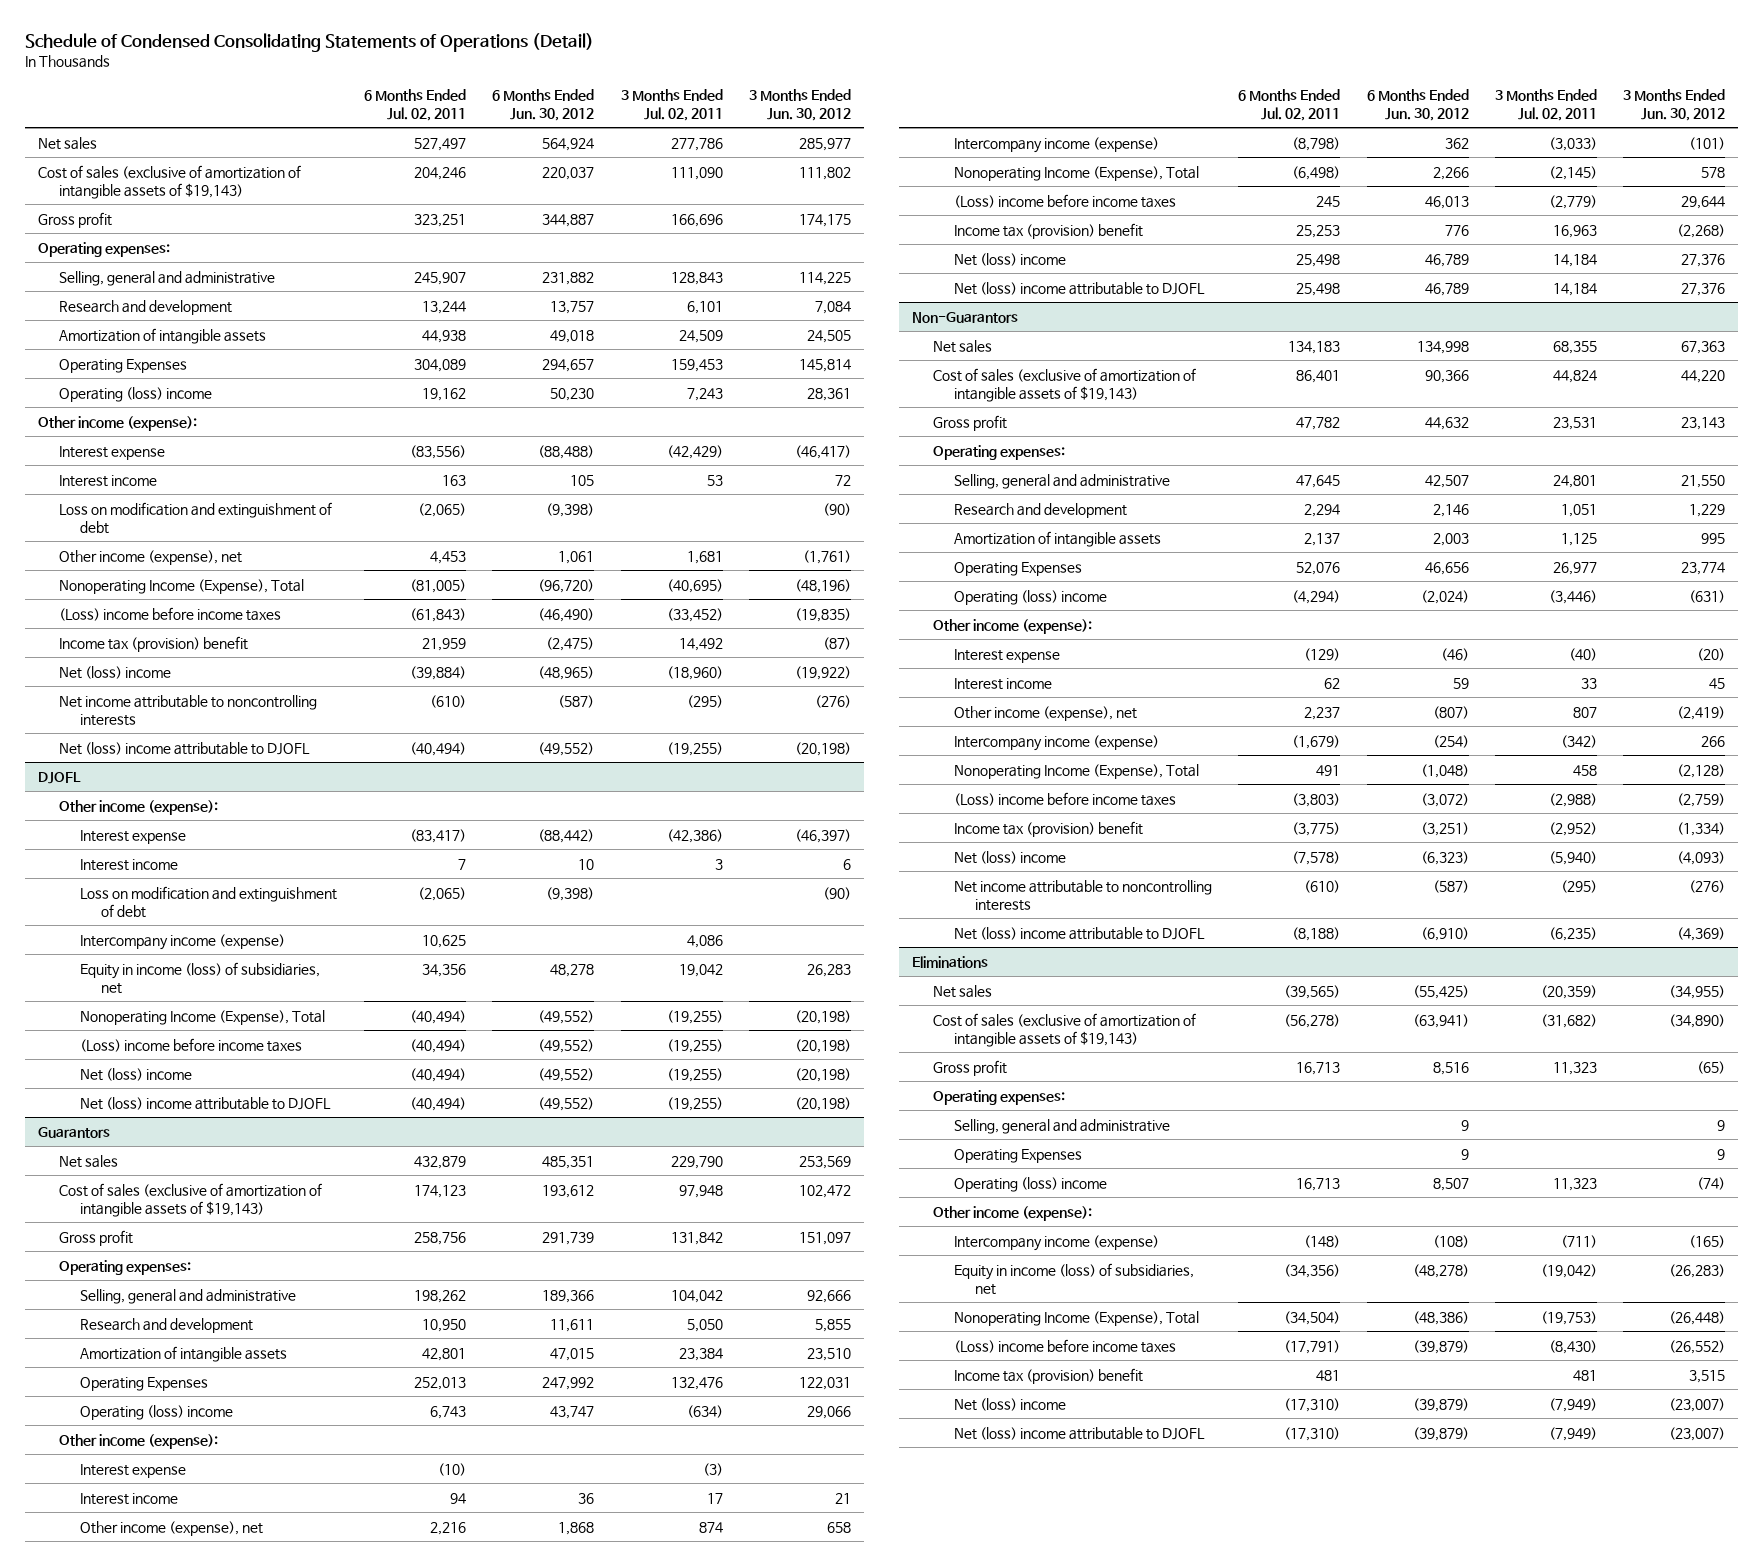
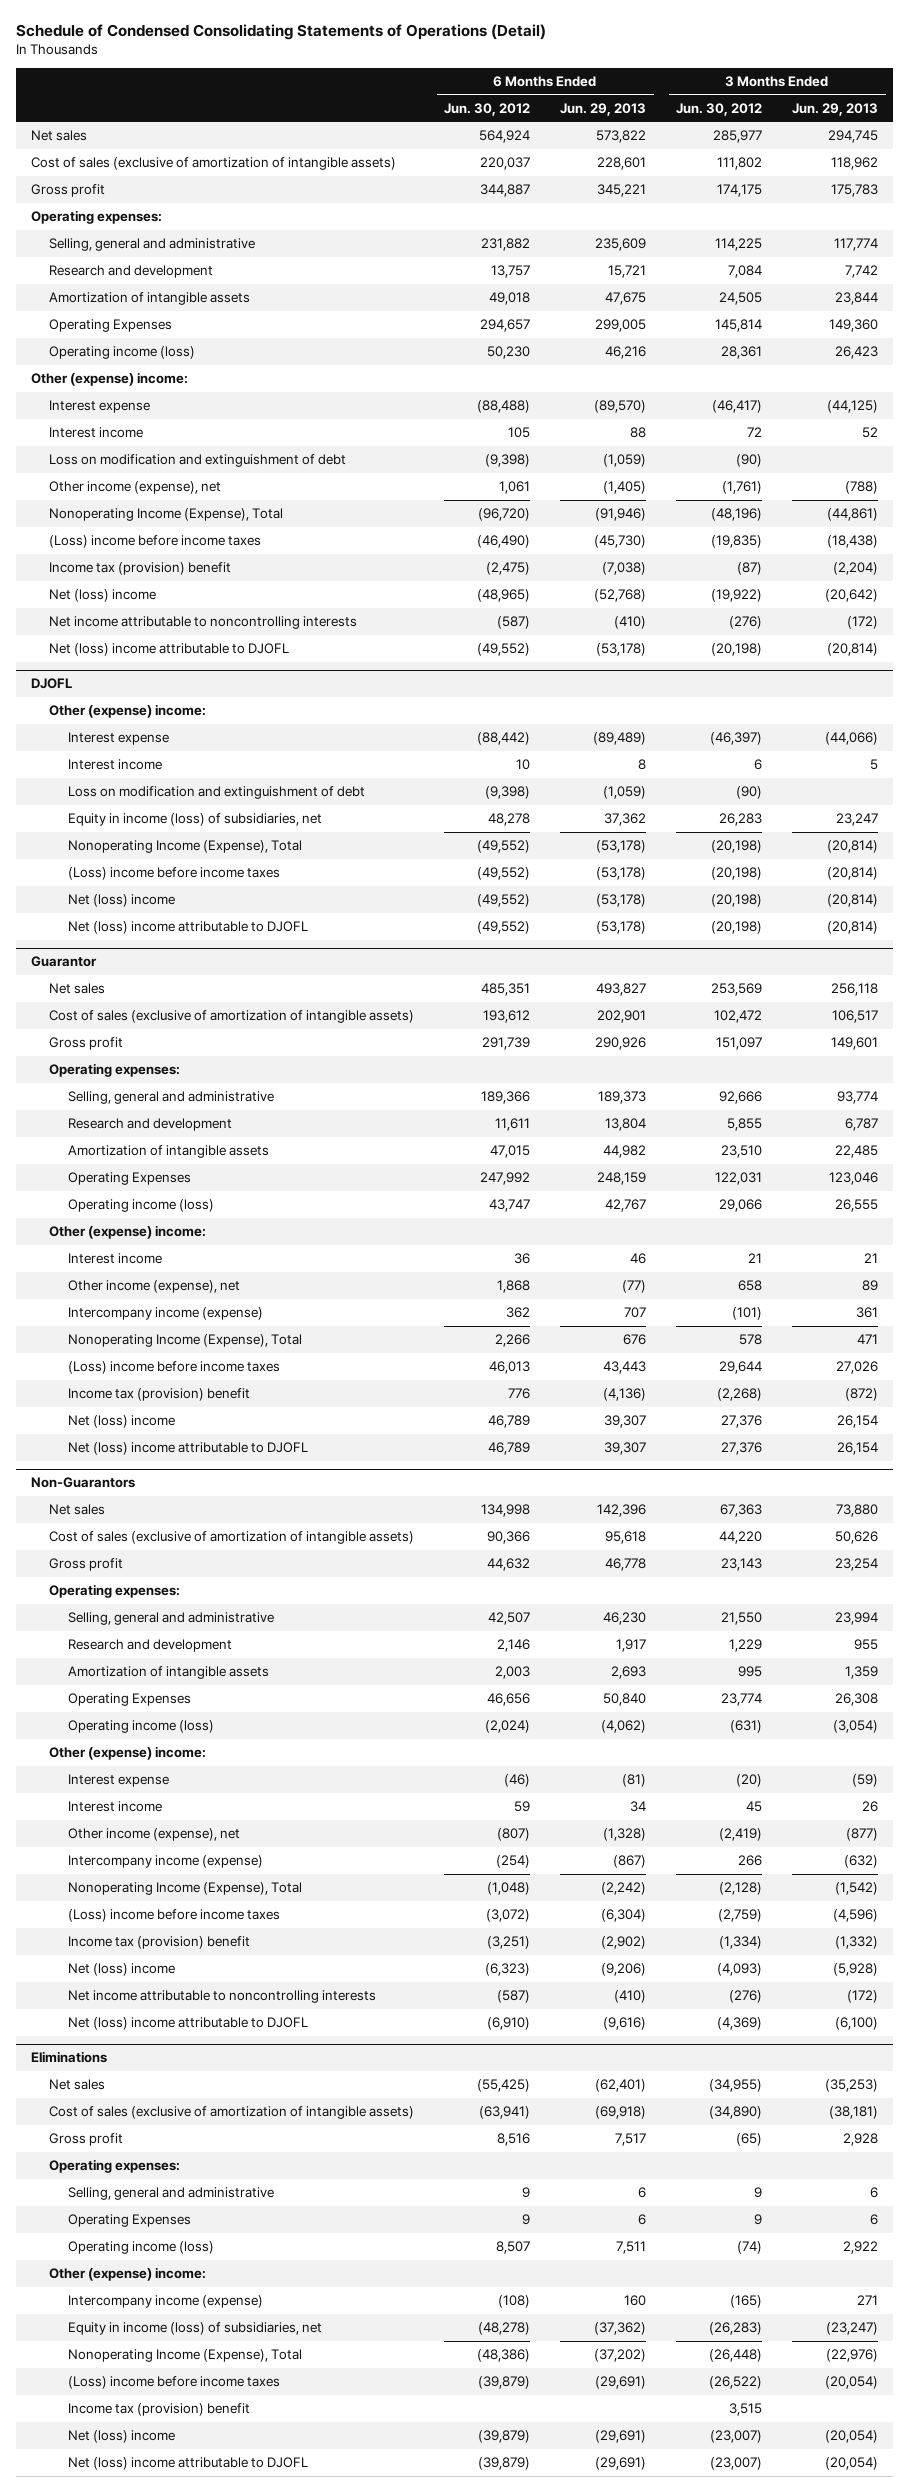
- | 6 Months Ended Jul. 02, 2011 | 6 Months Ended Jun. 30, 2012 | 3 Months Ended Jul. 02, 2011 | 3 Months Ended Jun. 30, 2012
+ | 6 Months Ended Jun. 30, 2012 | 6 Months Ended Jun. 29, 2013 | 3 Months Ended Jun. 30, 2012 | 3 Months Ended Jun. 29, 2013
- Cost of sales (exclusive of amortization of intangible assets of $19,143) | 204,246 | 220,037 | 111,090 | 111,802
+ Cost of sales (exclusive of amortization of intangible assets) | 220,037 | 228,601 | 111,802 | 118,962
- Operating (loss) income | 19,162 | 50,230 | 7,243 | 28,361
- Other income (expense):
+ Operating income (loss) | 50,230 | 46,216 | 28,361 | 26,423
+ Other (expense) income:
@ DJOFL
- Other income (expense):
+ Other (expense) income:
- Intercompany income (expense) | 10,625 | | 4,086 |
- Guarantors
+ Guarantor
- Cost of sales (exclusive of amortization of intangible assets of $19,143) | 174,123 | 193,612 | 97,948 | 102,472
+ Cost of sales (exclusive of amortization of intangible assets) | 193,612 | 202,901 | 102,472 | 106,517
- Operating (loss) income | 6,743 | 43,747 | (634) | 29,066
- Other income (expense):
- Interest expense | (10) | | (3) |
+ Operating income (loss) | 43,747 | 42,767 | 29,066 | 26,555
+ Other (expense) income:
@ Non-Guarantors
- Cost of sales (exclusive of amortization of intangible assets of $19,143) | 86,401 | 90,366 | 44,824 | 44,220
+ Cost of sales (exclusive of amortization of intangible assets) | 90,366 | 95,618 | 44,220 | 50,626
- Operating (loss) income | (4,294) | (2,024) | (3,446) | (631)
- Other income (expense):
+ Operating income (loss) | (2,024) | (4,062) | (631) | (3,054)
+ Other (expense) income:
@ Eliminations
- Cost of sales (exclusive of amortization of intangible assets of $19,143) | (56,278) | (63,941) | (31,682) | (34,890)
+ Cost of sales (exclusive of amortization of intangible assets) | (63,941) | (69,918) | (34,890) | (38,181)
- Operating (loss) income | 16,713 | 8,507 | 11,323 | (74)
- Other income (expense):
+ Operating income (loss) | 8,507 | 7,511 | (74) | 2,922
+ Other (expense) income:
- (Loss) income before income taxes | (17,791) | (39,879) | (8,430) | (26,552)
+ (Loss) income before income taxes | (39,879) | (29,691) | (26,522) | (20,054)

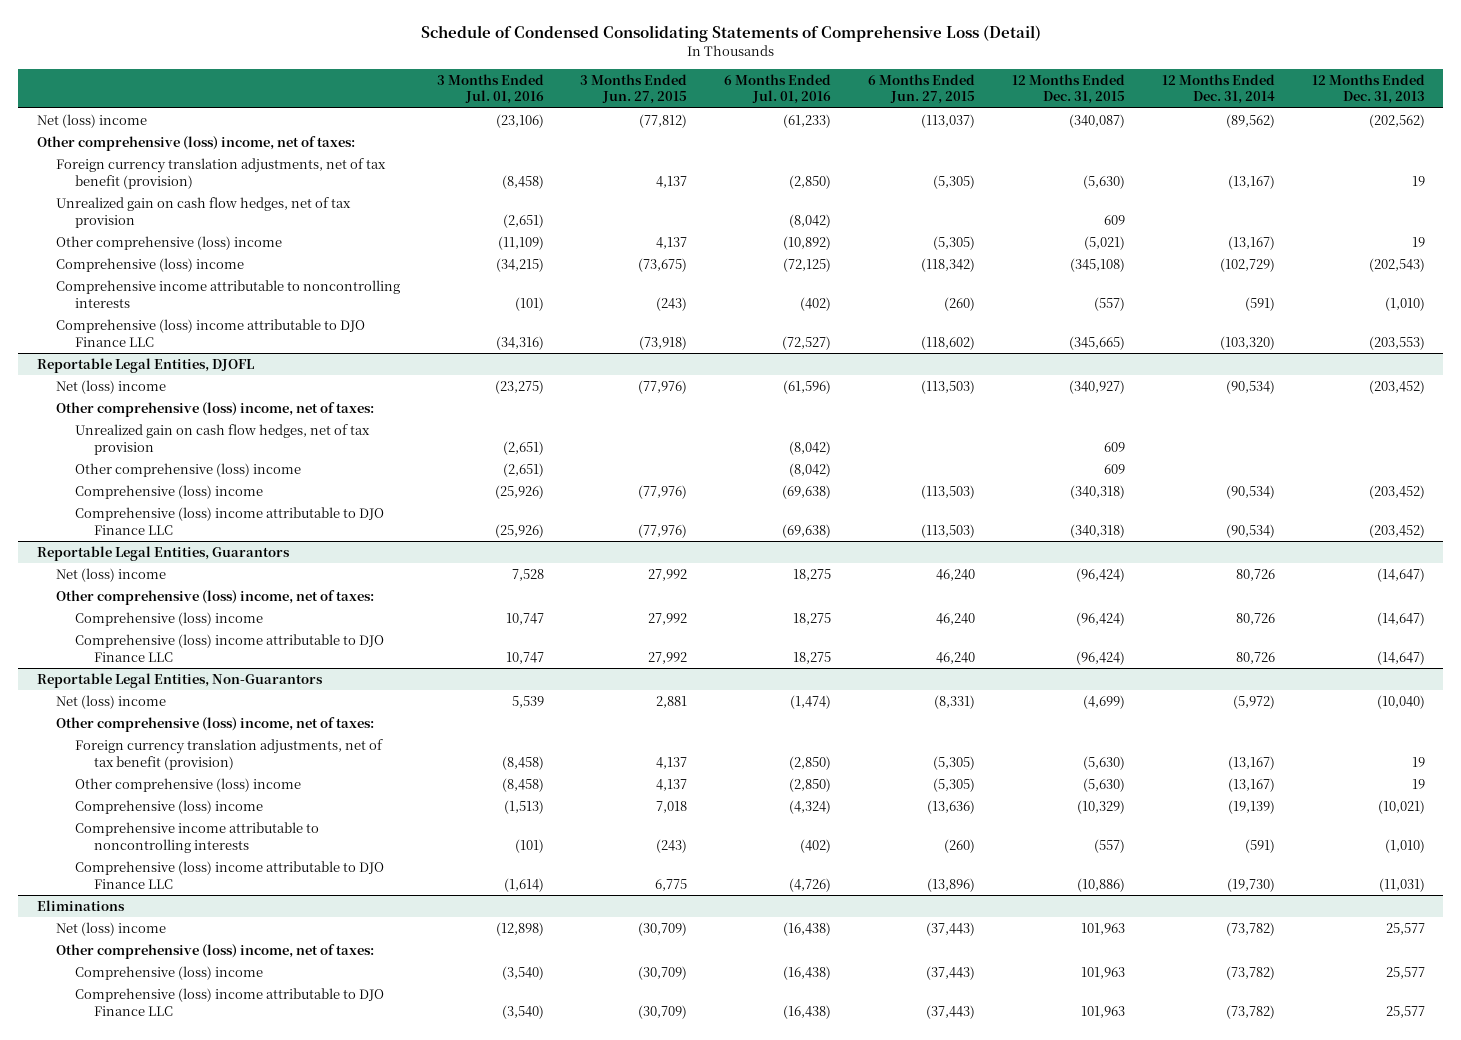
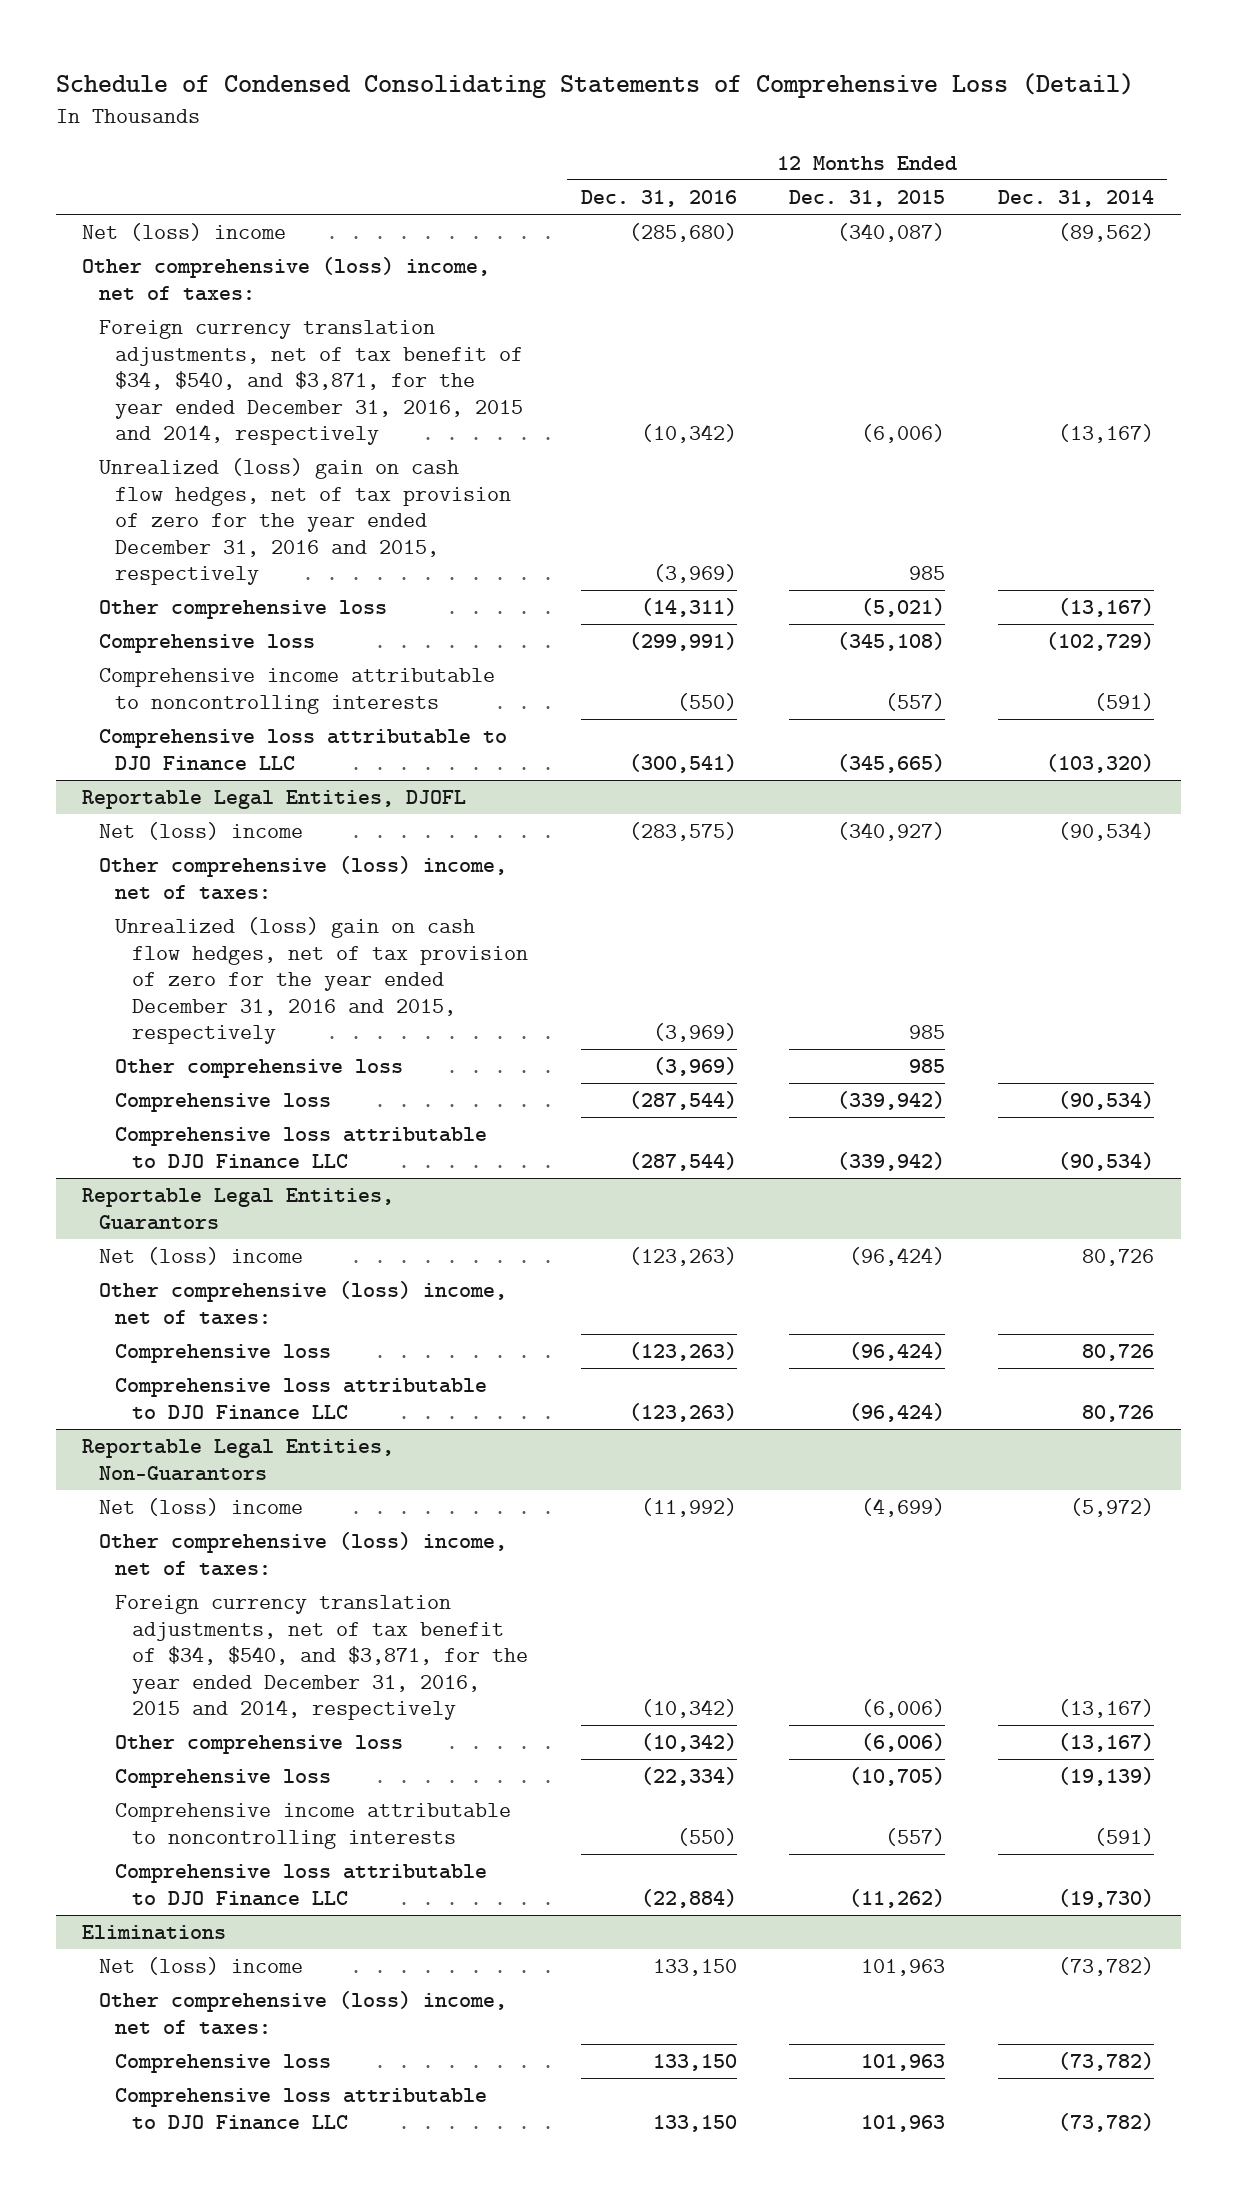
- | 3 Months Ended Jul. 01, 2016 | 3 Months Ended Jun. 27, 2015 | 6 Months Ended Jul. 01, 2016 | 6 Months Ended Jun. 27, 2015 | 12 Months Ended Dec. 31, 2015 | 12 Months Ended Dec. 31, 2014 | 12 Months Ended Dec. 31, 2013
+ | 12 Months Ended Dec. 31, 2016 | 12 Months Ended Dec. 31, 2015 | 12 Months Ended Dec. 31, 2014
- Foreign currency translation adjustments, net of tax benefit (provision) | (8,458) | 4,137 | (2,850) | (5,305) | (5,630) | (13,167) | 19
- Unrealized gain on cash flow hedges, net of tax provision | (2,651) | | (8,042) | | 609 | |
- Other comprehensive (loss) income | (11,109) | 4,137 | (10,892) | (5,305) | (5,021) | (13,167) | 19
- Comprehensive (loss) income | (34,215) | (73,675) | (72,125) | (118,342) | (345,108) | (102,729) | (202,543)
+ Foreign currency translation adjustments, net of tax benefit of $34, $540, and $3,871, for the year ended December 31, 2016, 2015 and 2014, respectively | (10,342) | (6,006) | (13,167)
+ Unrealized (loss) gain on cash flow hedges, net of tax provision of zero for the year ended December 31, 2016 and 2015, respectively | (3,969) | 985 |
+ Other comprehensive loss | (14,311) | (5,021) | (13,167)
+ Comprehensive loss | (299,991) | (345,108) | (102,729)
- Comprehensive (loss) income attributable to DJO Finance LLC | (34,316) | (73,918) | (72,527) | (118,602) | (345,665) | (103,320) | (203,553)
+ Comprehensive loss attributable to DJO Finance LLC | (300,541) | (345,665) | (103,320)
@ Reportable Legal Entities, DJOFL
- Unrealized gain on cash flow hedges, net of tax provision | (2,651) | | (8,042) | | 609 | |
- Other comprehensive (loss) income | (2,651) | | (8,042) | | 609 | |
- Comprehensive (loss) income | (25,926) | (77,976) | (69,638) | (113,503) | (340,318) | (90,534) | (203,452)
- Comprehensive (loss) income attributable to DJO Finance LLC | (25,926) | (77,976) | (69,638) | (113,503) | (340,318) | (90,534) | (203,452)
+ Unrealized (loss) gain on cash flow hedges, net of tax provision of zero for the year ended December 31, 2016 and 2015, respectively | (3,969) | 985 |
+ Other comprehensive loss | (3,969) | 985 |
+ Comprehensive loss | (287,544) | (339,942) | (90,534)
+ Comprehensive loss attributable to DJO Finance LLC | (287,544) | (339,942) | (90,534)
@ Reportable Legal Entities, Guarantors
- Comprehensive (loss) income | 10,747 | 27,992 | 18,275 | 46,240 | (96,424) | 80,726 | (14,647)
- Comprehensive (loss) income attributable to DJO Finance LLC | 10,747 | 27,992 | 18,275 | 46,240 | (96,424) | 80,726 | (14,647)
+ Comprehensive loss | (123,263) | (96,424) | 80,726
+ Comprehensive loss attributable to DJO Finance LLC | (123,263) | (96,424) | 80,726
@ Reportable Legal Entities, Non-Guarantors
- Foreign currency translation adjustments, net of tax benefit (provision) | (8,458) | 4,137 | (2,850) | (5,305) | (5,630) | (13,167) | 19
- Other comprehensive (loss) income | (8,458) | 4,137 | (2,850) | (5,305) | (5,630) | (13,167) | 19
- Comprehensive (loss) income | (1,513) | 7,018 | (4,324) | (13,636) | (10,329) | (19,139) | (10,021)
+ Foreign currency translation adjustments, net of tax benefit of $34, $540, and $3,871, for the year ended December 31, 2016, 2015 and 2014, respectively | (10,342) | (6,006) | (13,167)
+ Other comprehensive loss | (10,342) | (6,006) | (13,167)
+ Comprehensive loss | (22,334) | (10,705) | (19,139)
- Comprehensive (loss) income attributable to DJO Finance LLC | (1,614) | 6,775 | (4,726) | (13,896) | (10,886) | (19,730) | (11,031)
+ Comprehensive loss attributable to DJO Finance LLC | (22,884) | (11,262) | (19,730)
@ Eliminations
- Comprehensive (loss) income | (3,540) | (30,709) | (16,438) | (37,443) | 101,963 | (73,782) | 25,577
- Comprehensive (loss) income attributable to DJO Finance LLC | (3,540) | (30,709) | (16,438) | (37,443) | 101,963 | (73,782) | 25,577
+ Comprehensive loss | 133,150 | 101,963 | (73,782)
+ Comprehensive loss attributable to DJO Finance LLC | 133,150 | 101,963 | (73,782)

